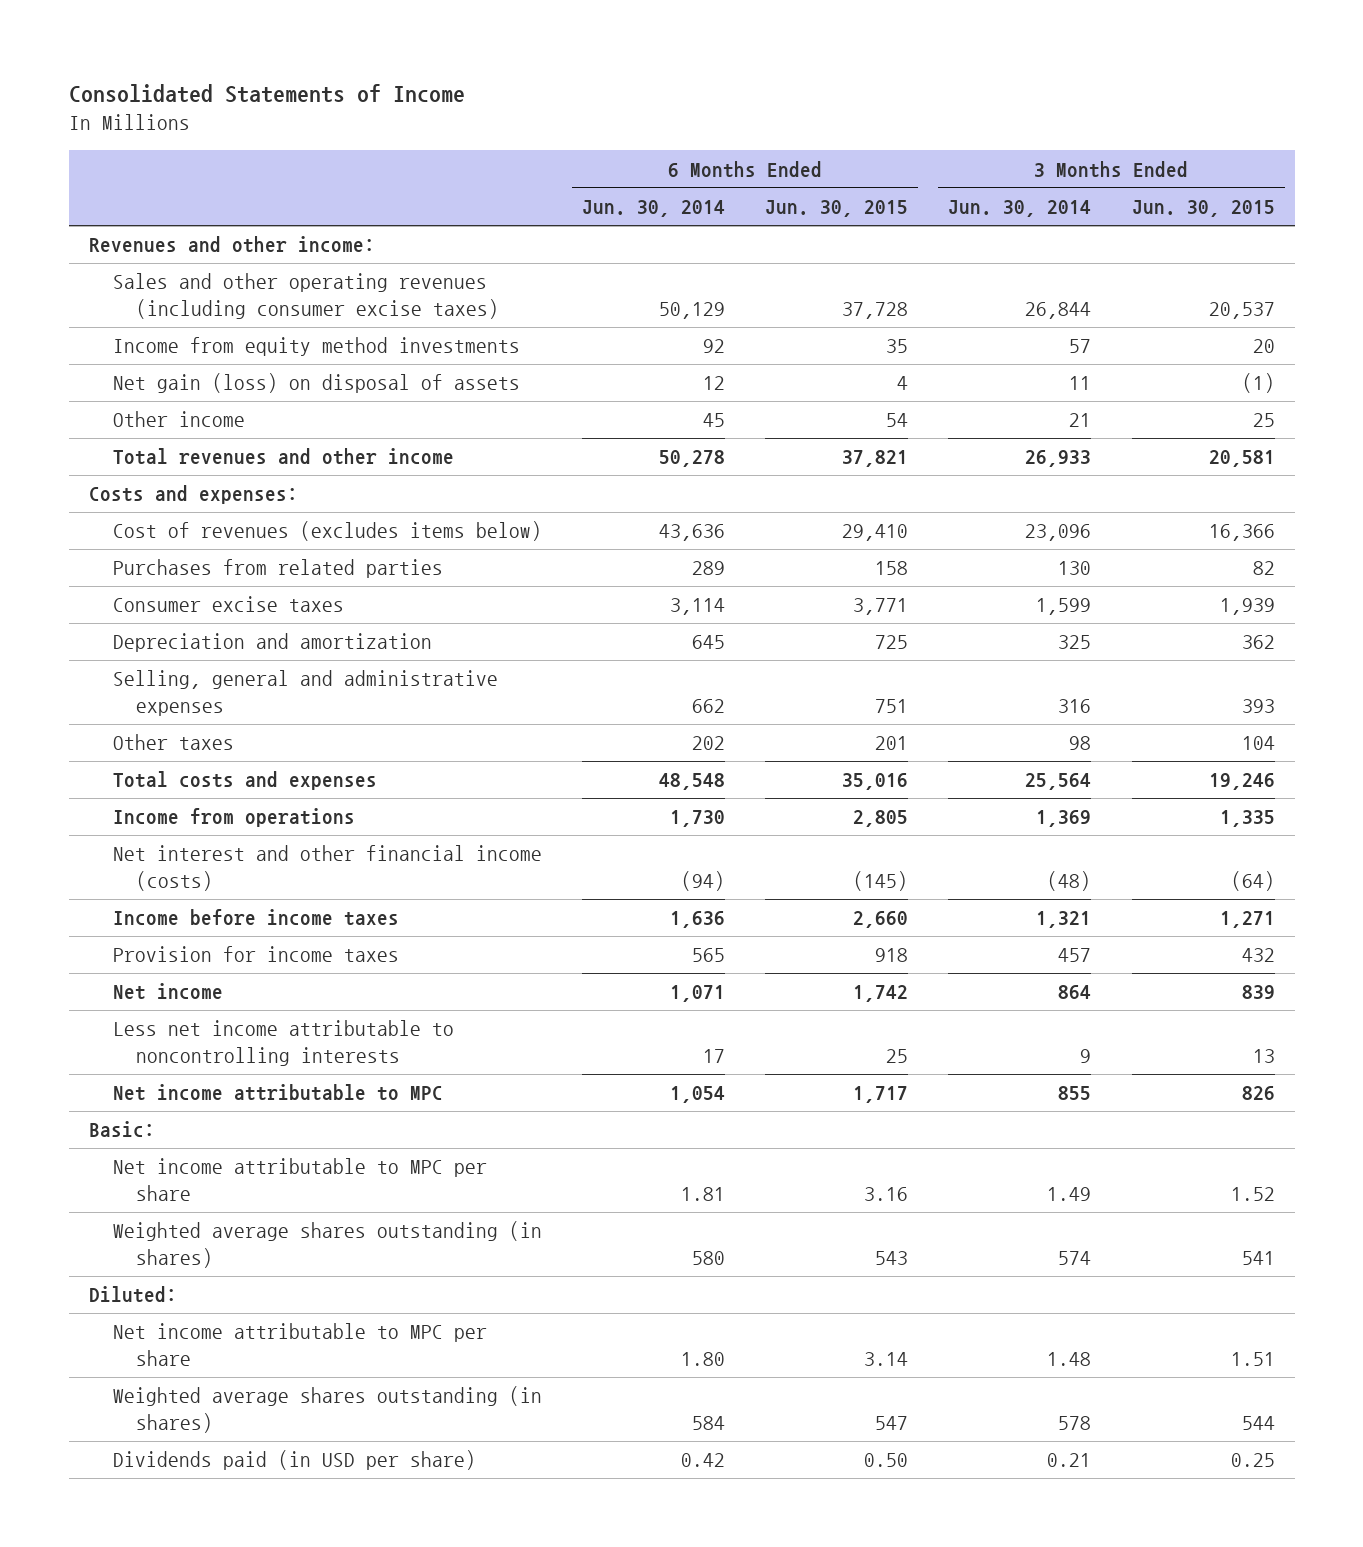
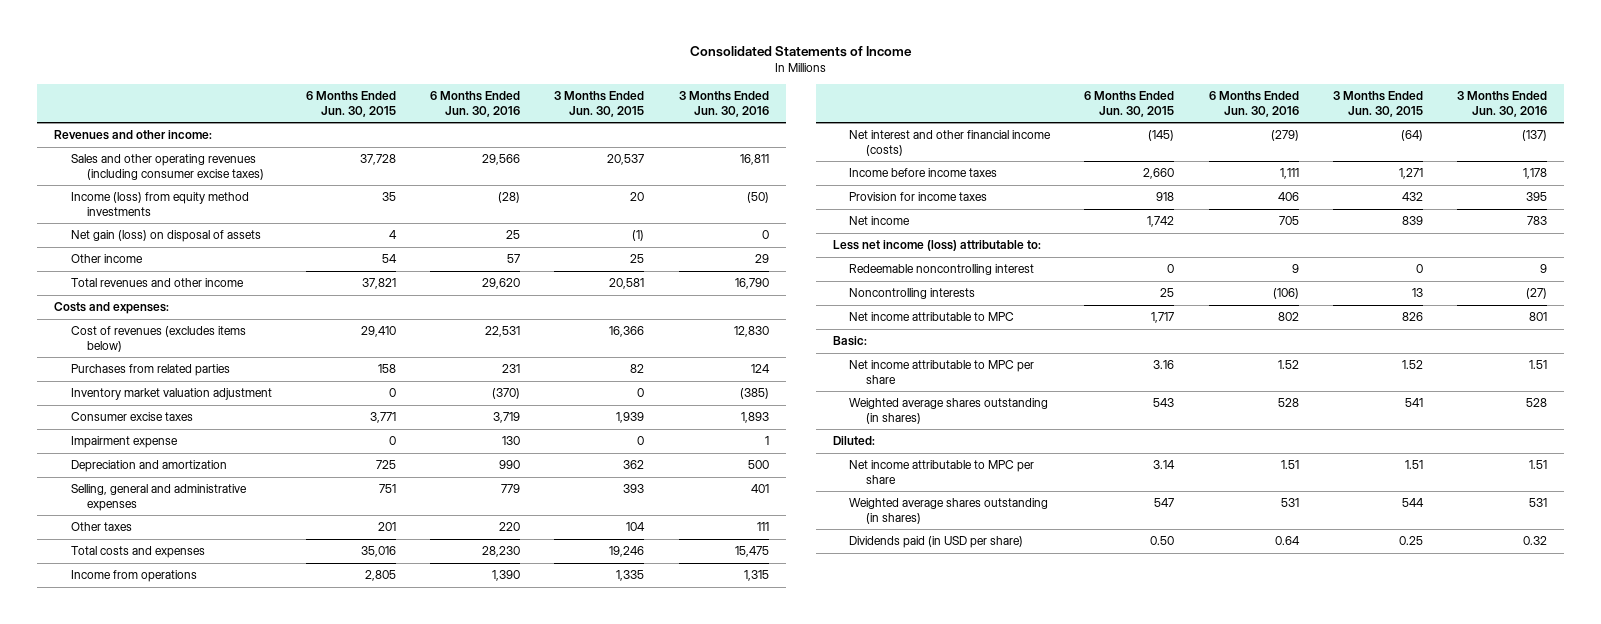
- | 6 Months Ended Jun. 30, 2014 | 6 Months Ended Jun. 30, 2015 | 3 Months Ended Jun. 30, 2014 | 3 Months Ended Jun. 30, 2015
+ | 6 Months Ended Jun. 30, 2015 | 6 Months Ended Jun. 30, 2016 | 3 Months Ended Jun. 30, 2015 | 3 Months Ended Jun. 30, 2016
- Income from equity method investments | 92 | 35 | 57 | 20
+ Income (loss) from equity method investments | 35 | (28) | 20 | (50)
+ Inventory market valuation adjustment | 0 | (370) | 0 | (385)
+ Impairment expense | 0 | 130 | 0 | 1
- Less net income attributable to noncontrolling interests | 17 | 25 | 9 | 13
+ Less net income (loss) attributable to:
+ Redeemable noncontrolling interest | 0 | 9 | 0 | 9
+ Noncontrolling interests | 25 | (106) | 13 | (27)

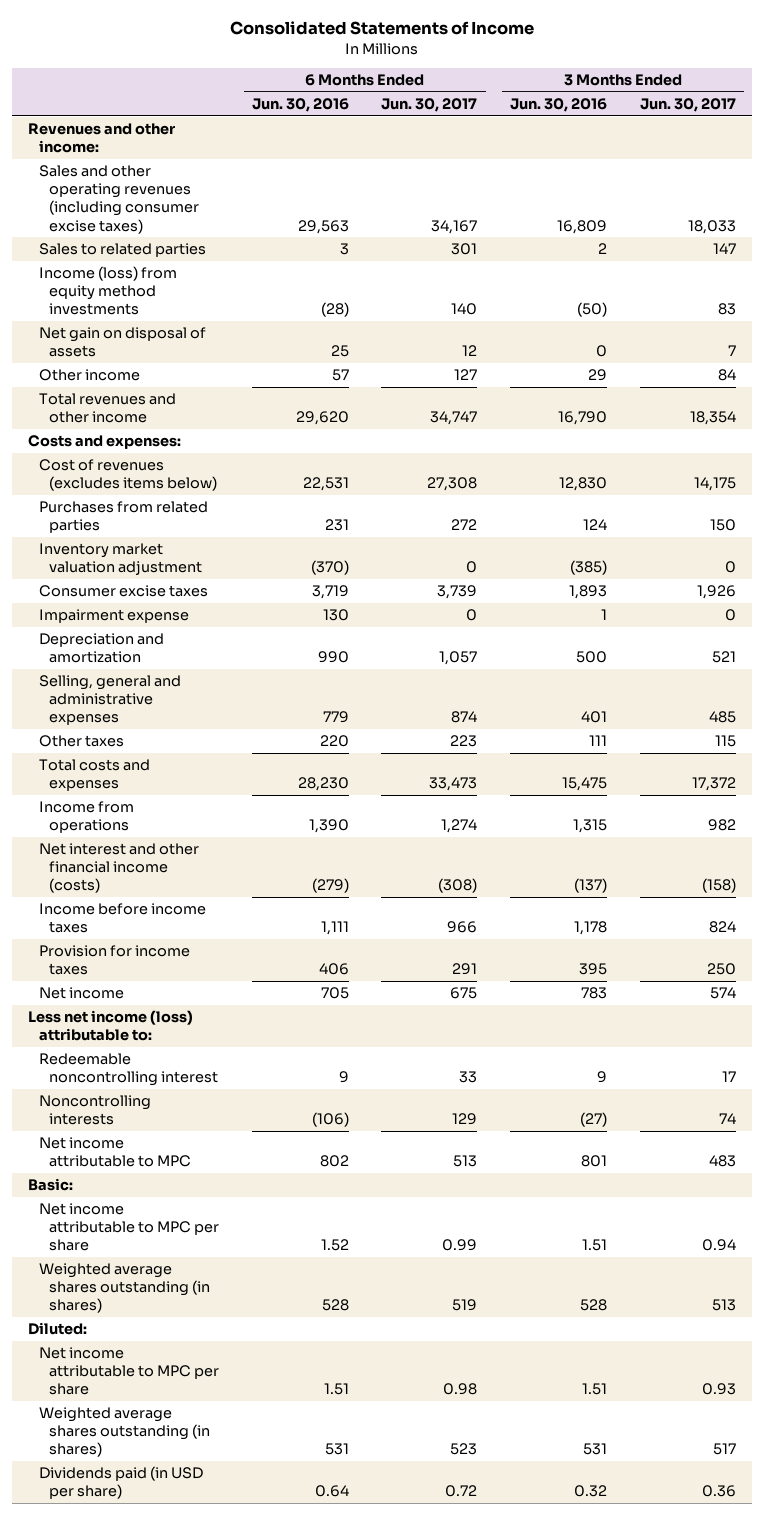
- | 6 Months Ended Jun. 30, 2015 | 6 Months Ended Jun. 30, 2016 | 3 Months Ended Jun. 30, 2015 | 3 Months Ended Jun. 30, 2016
+ | 6 Months Ended Jun. 30, 2016 | 6 Months Ended Jun. 30, 2017 | 3 Months Ended Jun. 30, 2016 | 3 Months Ended Jun. 30, 2017
- Sales and other operating revenues (including consumer excise taxes) | 37,728 | 29,566 | 20,537 | 16,811
+ Sales and other operating revenues (including consumer excise taxes) | 29,563 | 34,167 | 16,809 | 18,033
+ Sales to related parties | 3 | 301 | 2 | 147
- Net gain (loss) on disposal of assets | 4 | 25 | (1) | 0
+ Net gain on disposal of assets | 25 | 12 | 0 | 7

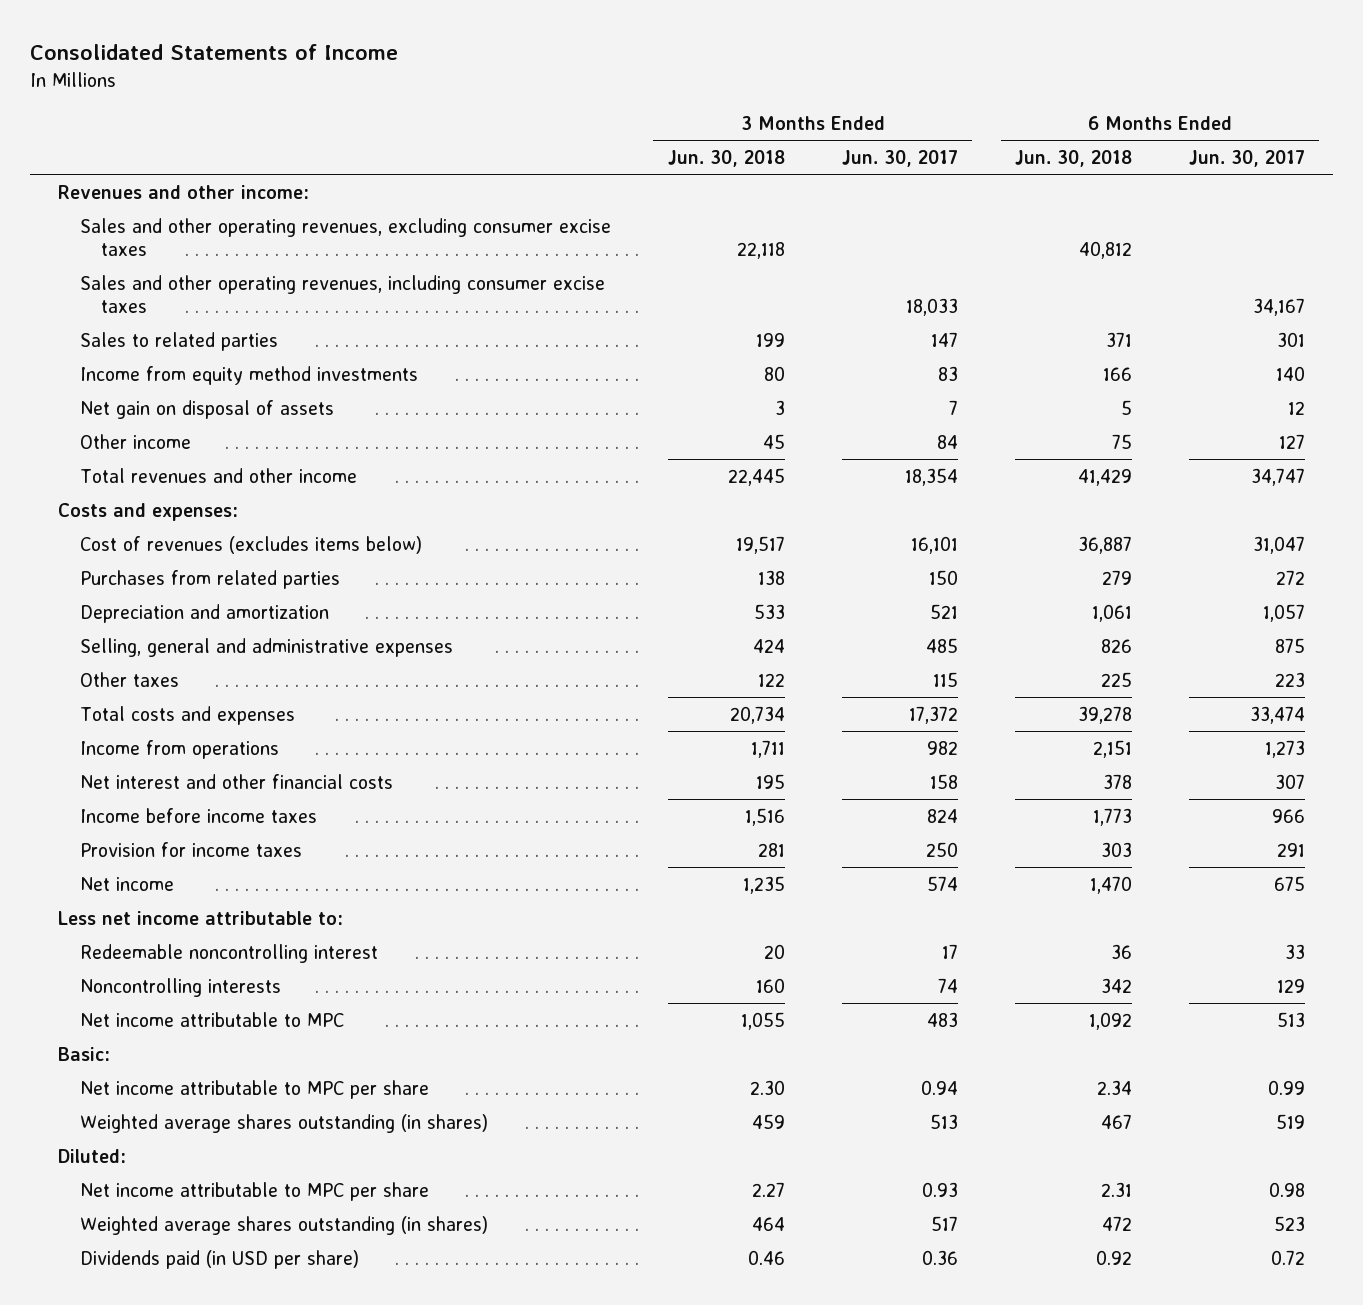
- | 6 Months Ended Jun. 30, 2016 | 6 Months Ended Jun. 30, 2017 | 3 Months Ended Jun. 30, 2016 | 3 Months Ended Jun. 30, 2017
+ | 3 Months Ended Jun. 30, 2018 | 3 Months Ended Jun. 30, 2017 | 6 Months Ended Jun. 30, 2018 | 6 Months Ended Jun. 30, 2017
- Sales and other operating revenues (including consumer excise taxes) | 29,563 | 34,167 | 16,809 | 18,033
+ Sales and other operating revenues, excluding consumer excise taxes | 22,118 | | 40,812 |
+ Sales and other operating revenues, including consumer excise taxes | | 18,033 | | 34,167
- Income (loss) from equity method investments | (28) | 140 | (50) | 83
+ Income from equity method investments | 80 | 83 | 166 | 140
- Cost of revenues (excludes items below) | 22,531 | 27,308 | 12,830 | 14,175
+ Cost of revenues (excludes items below) | 19,517 | 16,101 | 36,887 | 31,047
- Inventory market valuation adjustment | (370) | 0 | (385) | 0
- Consumer excise taxes | 3,719 | 3,739 | 1,893 | 1,926
- Impairment expense | 130 | 0 | 1 | 0
- Selling, general and administrative expenses | 779 | 874 | 401 | 485
+ Selling, general and administrative expenses | 424 | 485 | 826 | 875
- Total costs and expenses | 28,230 | 33,473 | 15,475 | 17,372
- Income from operations | 1,390 | 1,274 | 1,315 | 982
- Net interest and other financial income (costs) | (279) | (308) | (137) | (158)
+ Total costs and expenses | 20,734 | 17,372 | 39,278 | 33,474
+ Income from operations | 1,711 | 982 | 2,151 | 1,273
+ Net interest and other financial costs | 195 | 158 | 378 | 307
- Less net income (loss) attributable to:
+ Less net income attributable to:

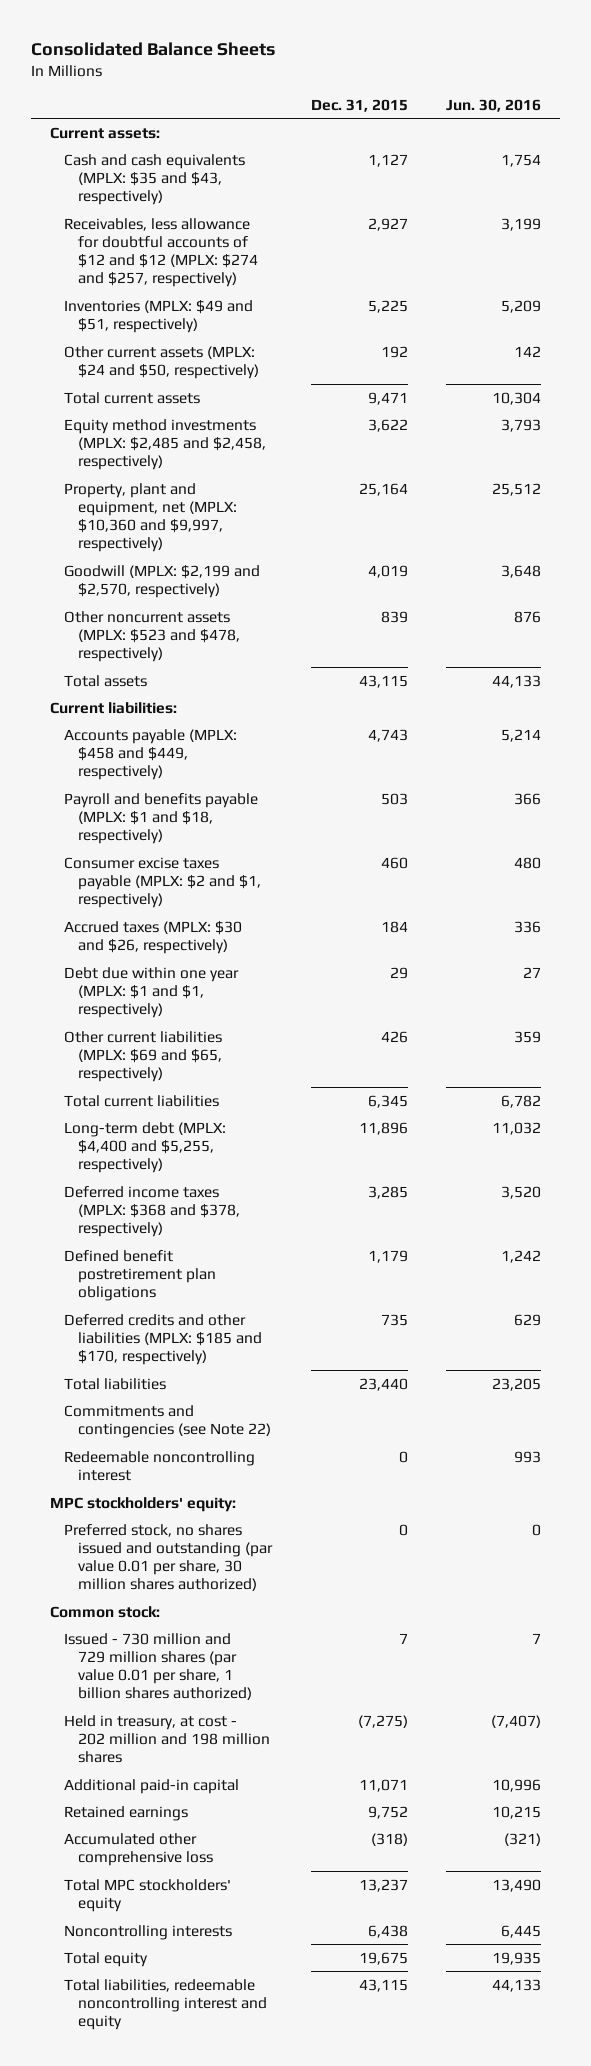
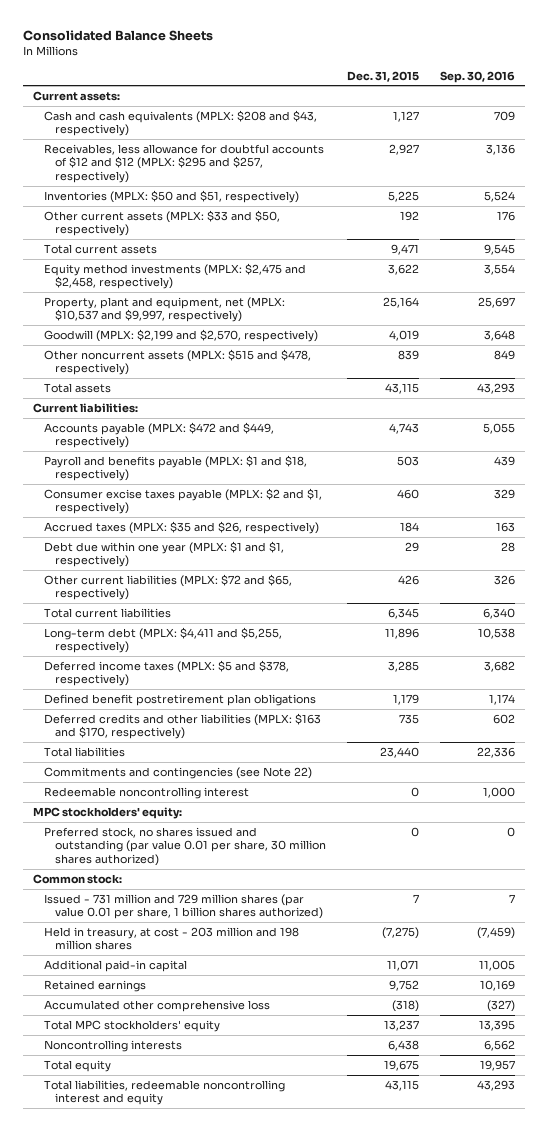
- | Dec. 31, 2015 | Jun. 30, 2016
+ | Dec. 31, 2015 | Sep. 30, 2016
- Cash and cash equivalents (MPLX: $35 and $43, respectively) | 1,127 | 1,754
- Receivables, less allowance for doubtful accounts of $12 and $12 (MPLX: $274 and $257, respectively) | 2,927 | 3,199
- Inventories (MPLX: $49 and $51, respectively) | 5,225 | 5,209
- Other current assets (MPLX: $24 and $50, respectively) | 192 | 142
+ Cash and cash equivalents (MPLX: $208 and $43, respectively) | 1,127 | 709
+ Receivables, less allowance for doubtful accounts of $12 and $12 (MPLX: $295 and $257, respectively) | 2,927 | 3,136
+ Inventories (MPLX: $50 and $51, respectively) | 5,225 | 5,524
+ Other current assets (MPLX: $33 and $50, respectively) | 192 | 176
- Equity method investments (MPLX: $2,485 and $2,458, respectively) | 3,622 | 3,793
- Property, plant and equipment, net (MPLX: $10,360 and $9,997, respectively) | 25,164 | 25,512
+ Equity method investments (MPLX: $2,475 and $2,458, respectively) | 3,622 | 3,554
+ Property, plant and equipment, net (MPLX: $10,537 and $9,997, respectively) | 25,164 | 25,697
- Other noncurrent assets (MPLX: $523 and $478, respectively) | 839 | 876
+ Other noncurrent assets (MPLX: $515 and $478, respectively) | 839 | 849
- Accounts payable (MPLX: $458 and $449, respectively) | 4,743 | 5,214
+ Accounts payable (MPLX: $472 and $449, respectively) | 4,743 | 5,055
- Accrued taxes (MPLX: $30 and $26, respectively) | 184 | 336
+ Accrued taxes (MPLX: $35 and $26, respectively) | 184 | 163
- Other current liabilities (MPLX: $69 and $65, respectively) | 426 | 359
+ Other current liabilities (MPLX: $72 and $65, respectively) | 426 | 326
- Long-term debt (MPLX: $4,400 and $5,255, respectively) | 11,896 | 11,032
- Deferred income taxes (MPLX: $368 and $378, respectively) | 3,285 | 3,520
+ Long-term debt (MPLX: $4,411 and $5,255, respectively) | 11,896 | 10,538
+ Deferred income taxes (MPLX: $5 and $378, respectively) | 3,285 | 3,682
- Deferred credits and other liabilities (MPLX: $185 and $170, respectively) | 735 | 629
+ Deferred credits and other liabilities (MPLX: $163 and $170, respectively) | 735 | 602
- Issued - 730 million and 729 million shares (par value 0.01 per share, 1 billion shares authorized) | 7 | 7
- Held in treasury, at cost - 202 million and 198 million shares | (7,275) | (7,407)
+ Issued - 731 million and 729 million shares (par value 0.01 per share, 1 billion shares authorized) | 7 | 7
+ Held in treasury, at cost - 203 million and 198 million shares | (7,275) | (7,459)

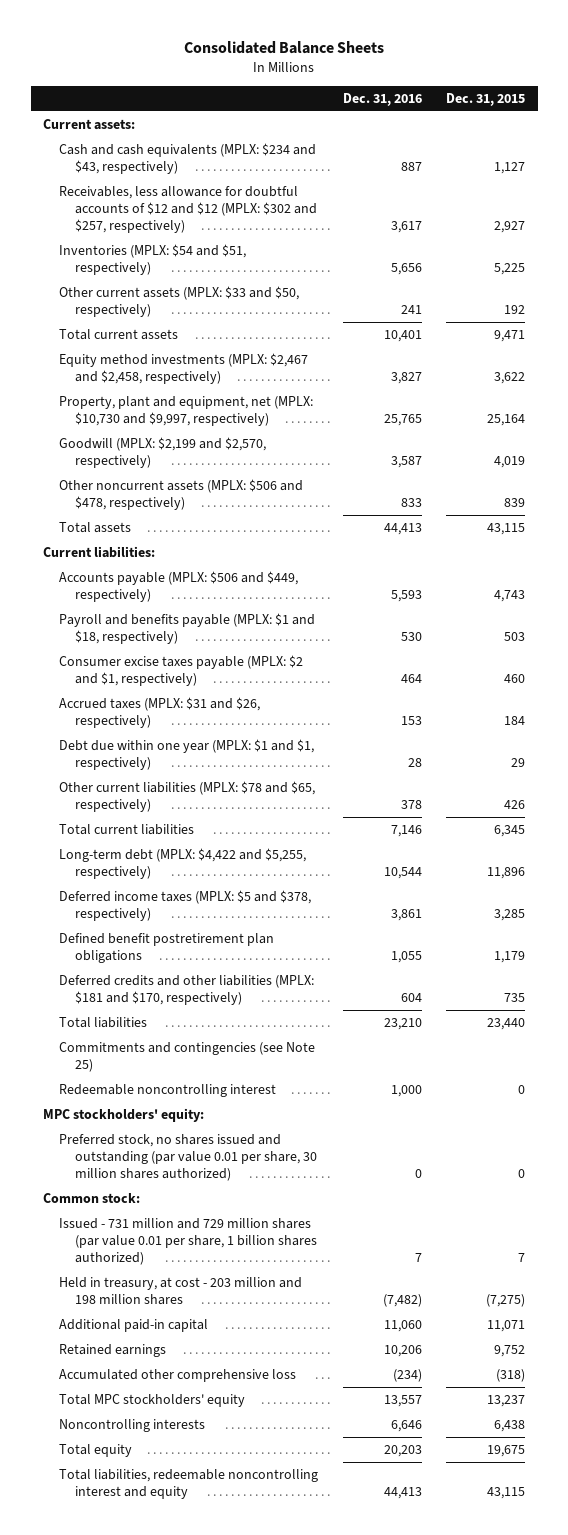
- | Dec. 31, 2015 | Sep. 30, 2016
+ | Dec. 31, 2016 | Dec. 31, 2015
- Cash and cash equivalents (MPLX: $208 and $43, respectively) | 1,127 | 709
- Receivables, less allowance for doubtful accounts of $12 and $12 (MPLX: $295 and $257, respectively) | 2,927 | 3,136
- Inventories (MPLX: $50 and $51, respectively) | 5,225 | 5,524
+ Cash and cash equivalents (MPLX: $234 and $43, respectively) | 887 | 1,127
+ Receivables, less allowance for doubtful accounts of $12 and $12 (MPLX: $302 and $257, respectively) | 3,617 | 2,927
+ Inventories (MPLX: $54 and $51, respectively) | 5,656 | 5,225
- Equity method investments (MPLX: $2,475 and $2,458, respectively) | 3,622 | 3,554
- Property, plant and equipment, net (MPLX: $10,537 and $9,997, respectively) | 25,164 | 25,697
+ Equity method investments (MPLX: $2,467 and $2,458, respectively) | 3,827 | 3,622
+ Property, plant and equipment, net (MPLX: $10,730 and $9,997, respectively) | 25,765 | 25,164
- Other noncurrent assets (MPLX: $515 and $478, respectively) | 839 | 849
+ Other noncurrent assets (MPLX: $506 and $478, respectively) | 833 | 839
- Accounts payable (MPLX: $472 and $449, respectively) | 4,743 | 5,055
+ Accounts payable (MPLX: $506 and $449, respectively) | 5,593 | 4,743
- Accrued taxes (MPLX: $35 and $26, respectively) | 184 | 163
+ Accrued taxes (MPLX: $31 and $26, respectively) | 153 | 184
- Other current liabilities (MPLX: $72 and $65, respectively) | 426 | 326
+ Other current liabilities (MPLX: $78 and $65, respectively) | 378 | 426
- Long-term debt (MPLX: $4,411 and $5,255, respectively) | 11,896 | 10,538
+ Long-term debt (MPLX: $4,422 and $5,255, respectively) | 10,544 | 11,896
- Deferred credits and other liabilities (MPLX: $163 and $170, respectively) | 735 | 602
+ Deferred credits and other liabilities (MPLX: $181 and $170, respectively) | 604 | 735
- Commitments and contingencies (see Note 22)
+ Commitments and contingencies (see Note 25)

